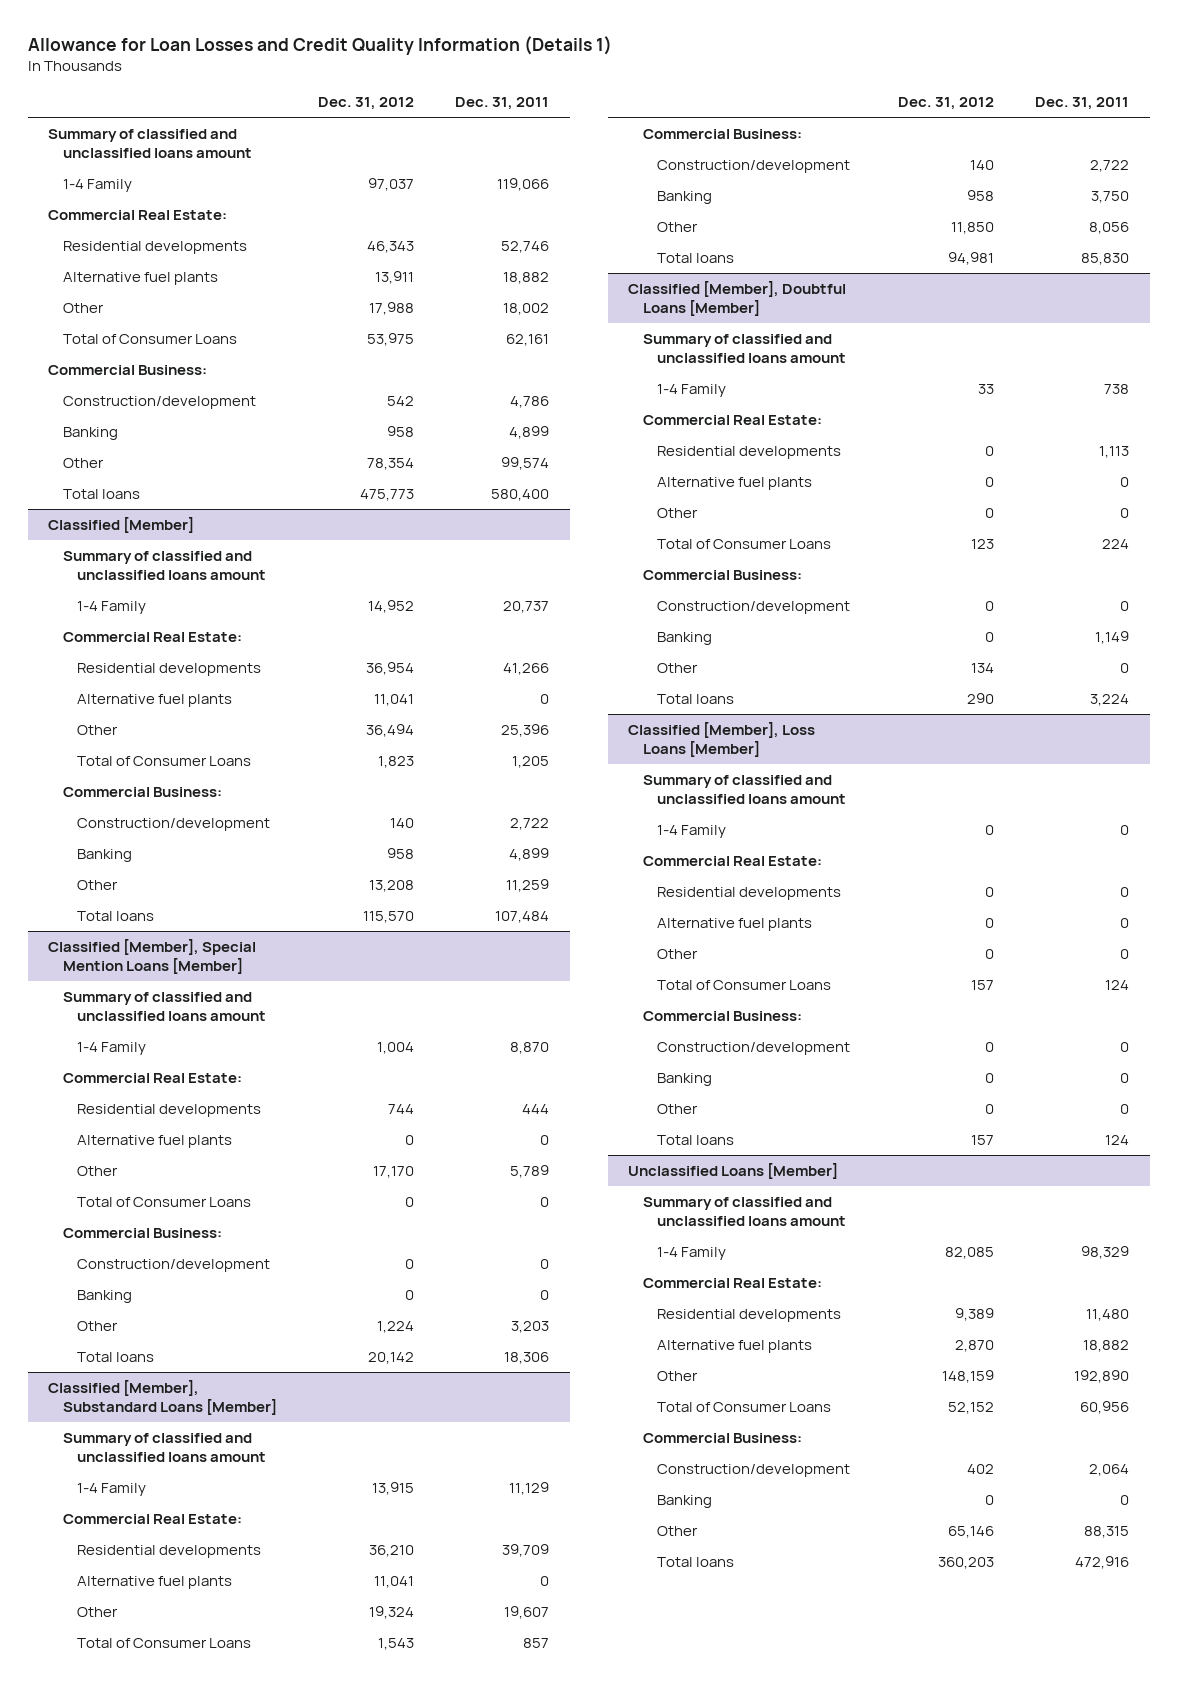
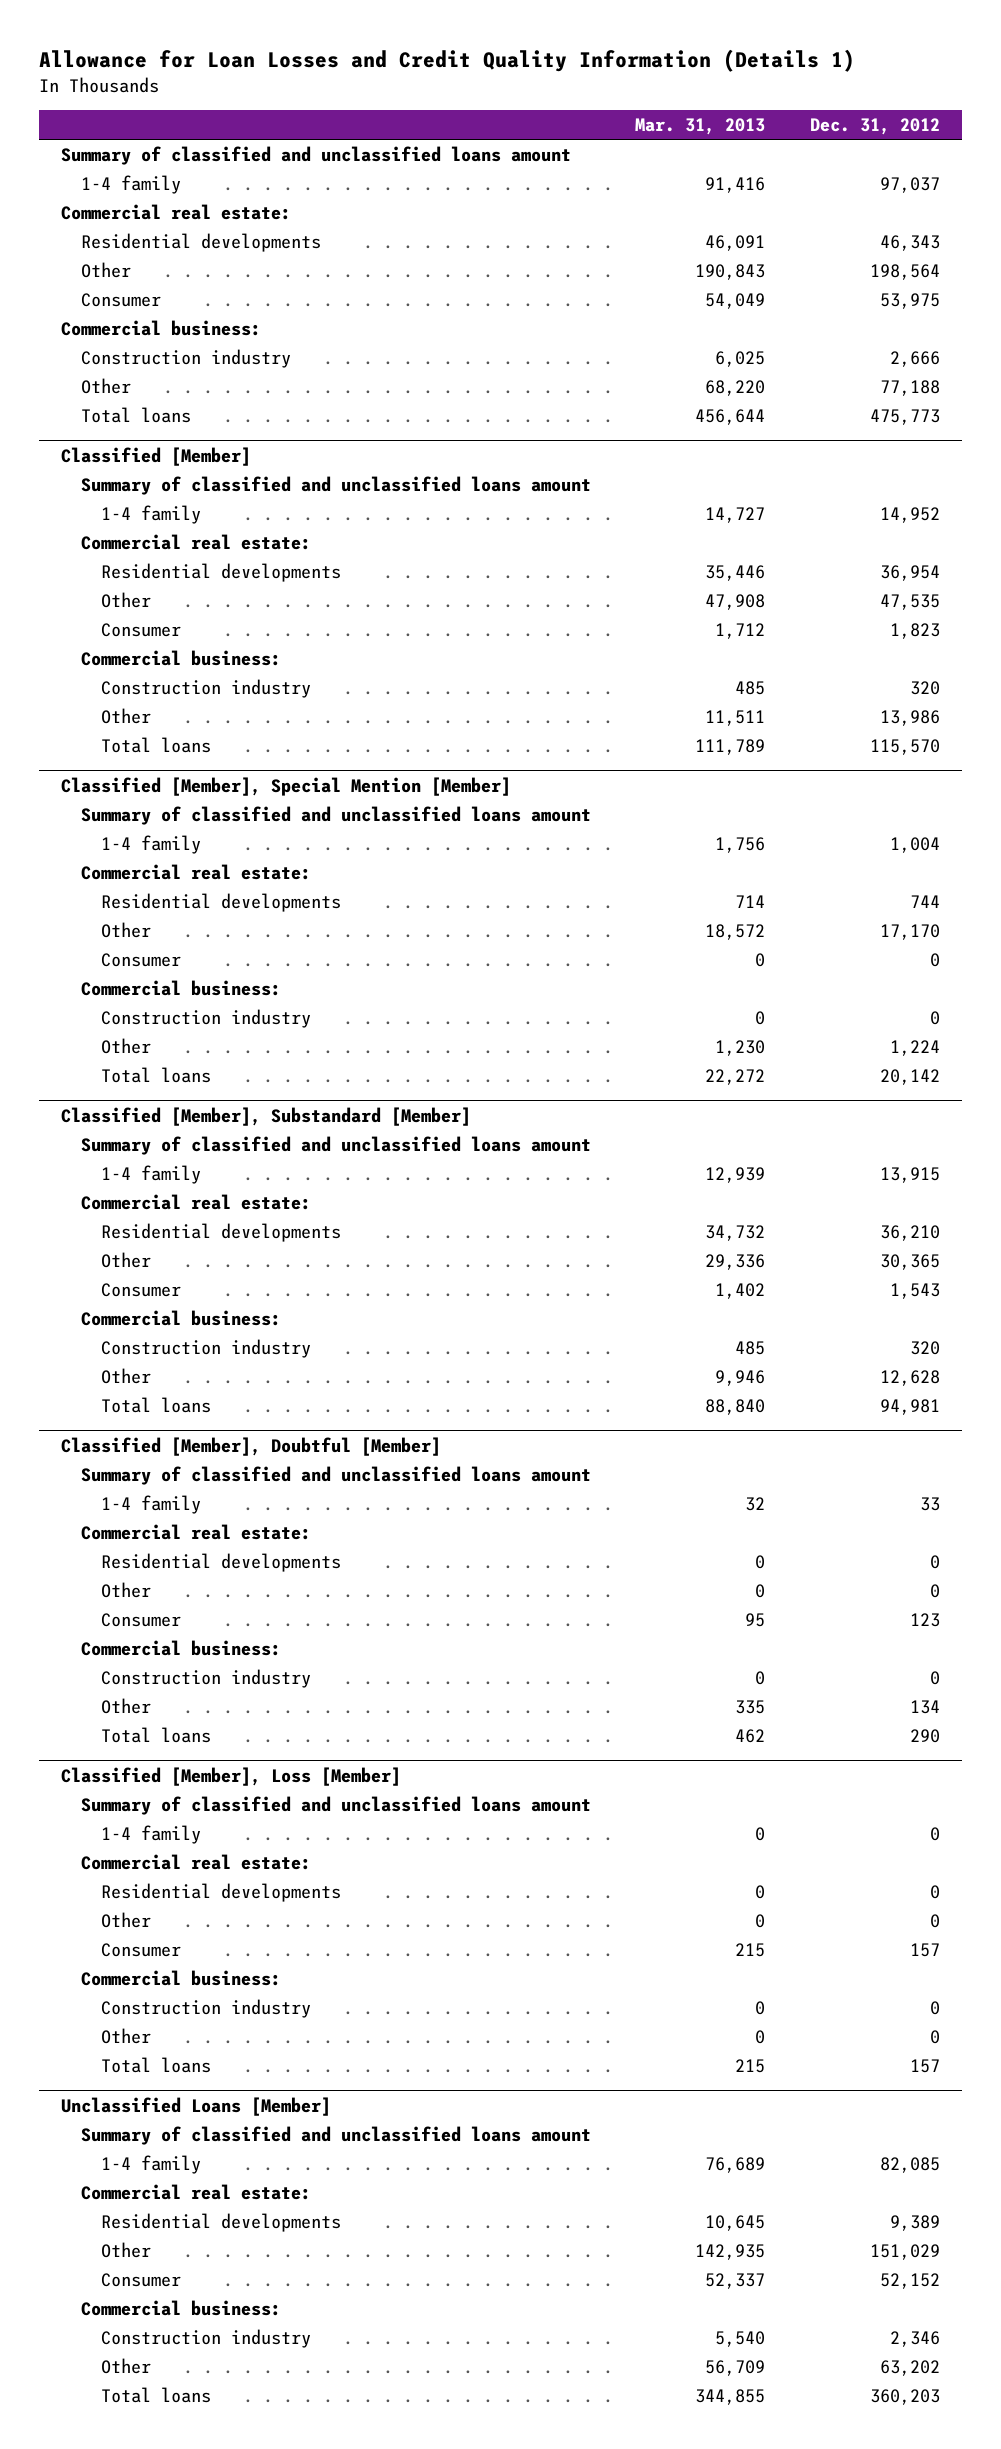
- | Dec. 31, 2012 | Dec. 31, 2011
+ | Mar. 31, 2013 | Dec. 31, 2012
- 1-4 Family | 97,037 | 119,066
- Commercial Real Estate:
+ 1-4 family | 91,416 | 97,037
+ Commercial real estate:
- Alternative fuel plants | 13,911 | 18,882
- Other | 17,988 | 18,002
- Total of Consumer Loans | 53,975 | 62,161
- Commercial Business:
- Construction/development | 542 | 4,786
- Banking | 958 | 4,899
- Other | 78,354 | 99,574
+ Other | 190,843 | 198,564
+ Consumer | 54,049 | 53,975
+ Commercial business:
+ Construction industry | 6,025 | 2,666
+ Other | 68,220 | 77,188
@ Classified [Member]
- 1-4 Family | 14,952 | 20,737
- Commercial Real Estate:
+ 1-4 family | 14,727 | 14,952
+ Commercial real estate:
- Alternative fuel plants | 11,041 | 0
- Other | 36,494 | 25,396
- Total of Consumer Loans | 1,823 | 1,205
- Commercial Business:
- Construction/development | 140 | 2,722
- Banking | 958 | 4,899
- Other | 13,208 | 11,259
+ Other | 47,908 | 47,535
+ Consumer | 1,712 | 1,823
+ Commercial business:
+ Construction industry | 485 | 320
+ Other | 11,511 | 13,986
- Classified [Member], Special Mention Loans [Member]
+ Classified [Member], Special Mention [Member]
- 1-4 Family | 1,004 | 8,870
- Commercial Real Estate:
+ 1-4 family | 1,756 | 1,004
+ Commercial real estate:
- Alternative fuel plants | 0 | 0
- Total of Consumer Loans | 0 | 0
- Commercial Business:
- Construction/development | 0 | 0
- Banking | 0 | 0
+ Consumer | 0 | 0
+ Commercial business:
+ Construction industry | 0 | 0
- Classified [Member], Substandard Loans [Member]
+ Classified [Member], Substandard [Member]
- 1-4 Family | 13,915 | 11,129
- Commercial Real Estate:
+ 1-4 family | 12,939 | 13,915
+ Commercial real estate:
- Alternative fuel plants | 11,041 | 0
- Other | 19,324 | 19,607
- Total of Consumer Loans | 1,543 | 857
- Commercial Business:
- Construction/development | 140 | 2,722
- Banking | 958 | 3,750
- Other | 11,850 | 8,056
+ Other | 29,336 | 30,365
+ Consumer | 1,402 | 1,543
+ Commercial business:
+ Construction industry | 485 | 320
+ Other | 9,946 | 12,628
- Classified [Member], Doubtful Loans [Member]
+ Classified [Member], Doubtful [Member]
- 1-4 Family | 33 | 738
- Commercial Real Estate:
+ 1-4 family | 32 | 33
+ Commercial real estate:
- Alternative fuel plants | 0 | 0
- Total of Consumer Loans | 123 | 224
- Commercial Business:
- Construction/development | 0 | 0
- Banking | 0 | 1,149
+ Consumer | 95 | 123
+ Commercial business:
+ Construction industry | 0 | 0
- Classified [Member], Loss Loans [Member]
+ Classified [Member], Loss [Member]
- 1-4 Family | 0 | 0
- Commercial Real Estate:
+ 1-4 family | 0 | 0
+ Commercial real estate:
- Alternative fuel plants | 0 | 0
- Total of Consumer Loans | 157 | 124
- Commercial Business:
- Construction/development | 0 | 0
- Banking | 0 | 0
+ Consumer | 215 | 157
+ Commercial business:
+ Construction industry | 0 | 0
@ Unclassified Loans [Member]
- 1-4 Family | 82,085 | 98,329
- Commercial Real Estate:
+ 1-4 family | 76,689 | 82,085
+ Commercial real estate:
- Alternative fuel plants | 2,870 | 18,882
- Other | 148,159 | 192,890
- Total of Consumer Loans | 52,152 | 60,956
- Commercial Business:
- Construction/development | 402 | 2,064
- Banking | 0 | 0
- Other | 65,146 | 88,315
+ Other | 142,935 | 151,029
+ Consumer | 52,337 | 52,152
+ Commercial business:
+ Construction industry | 5,540 | 2,346
+ Other | 56,709 | 63,202

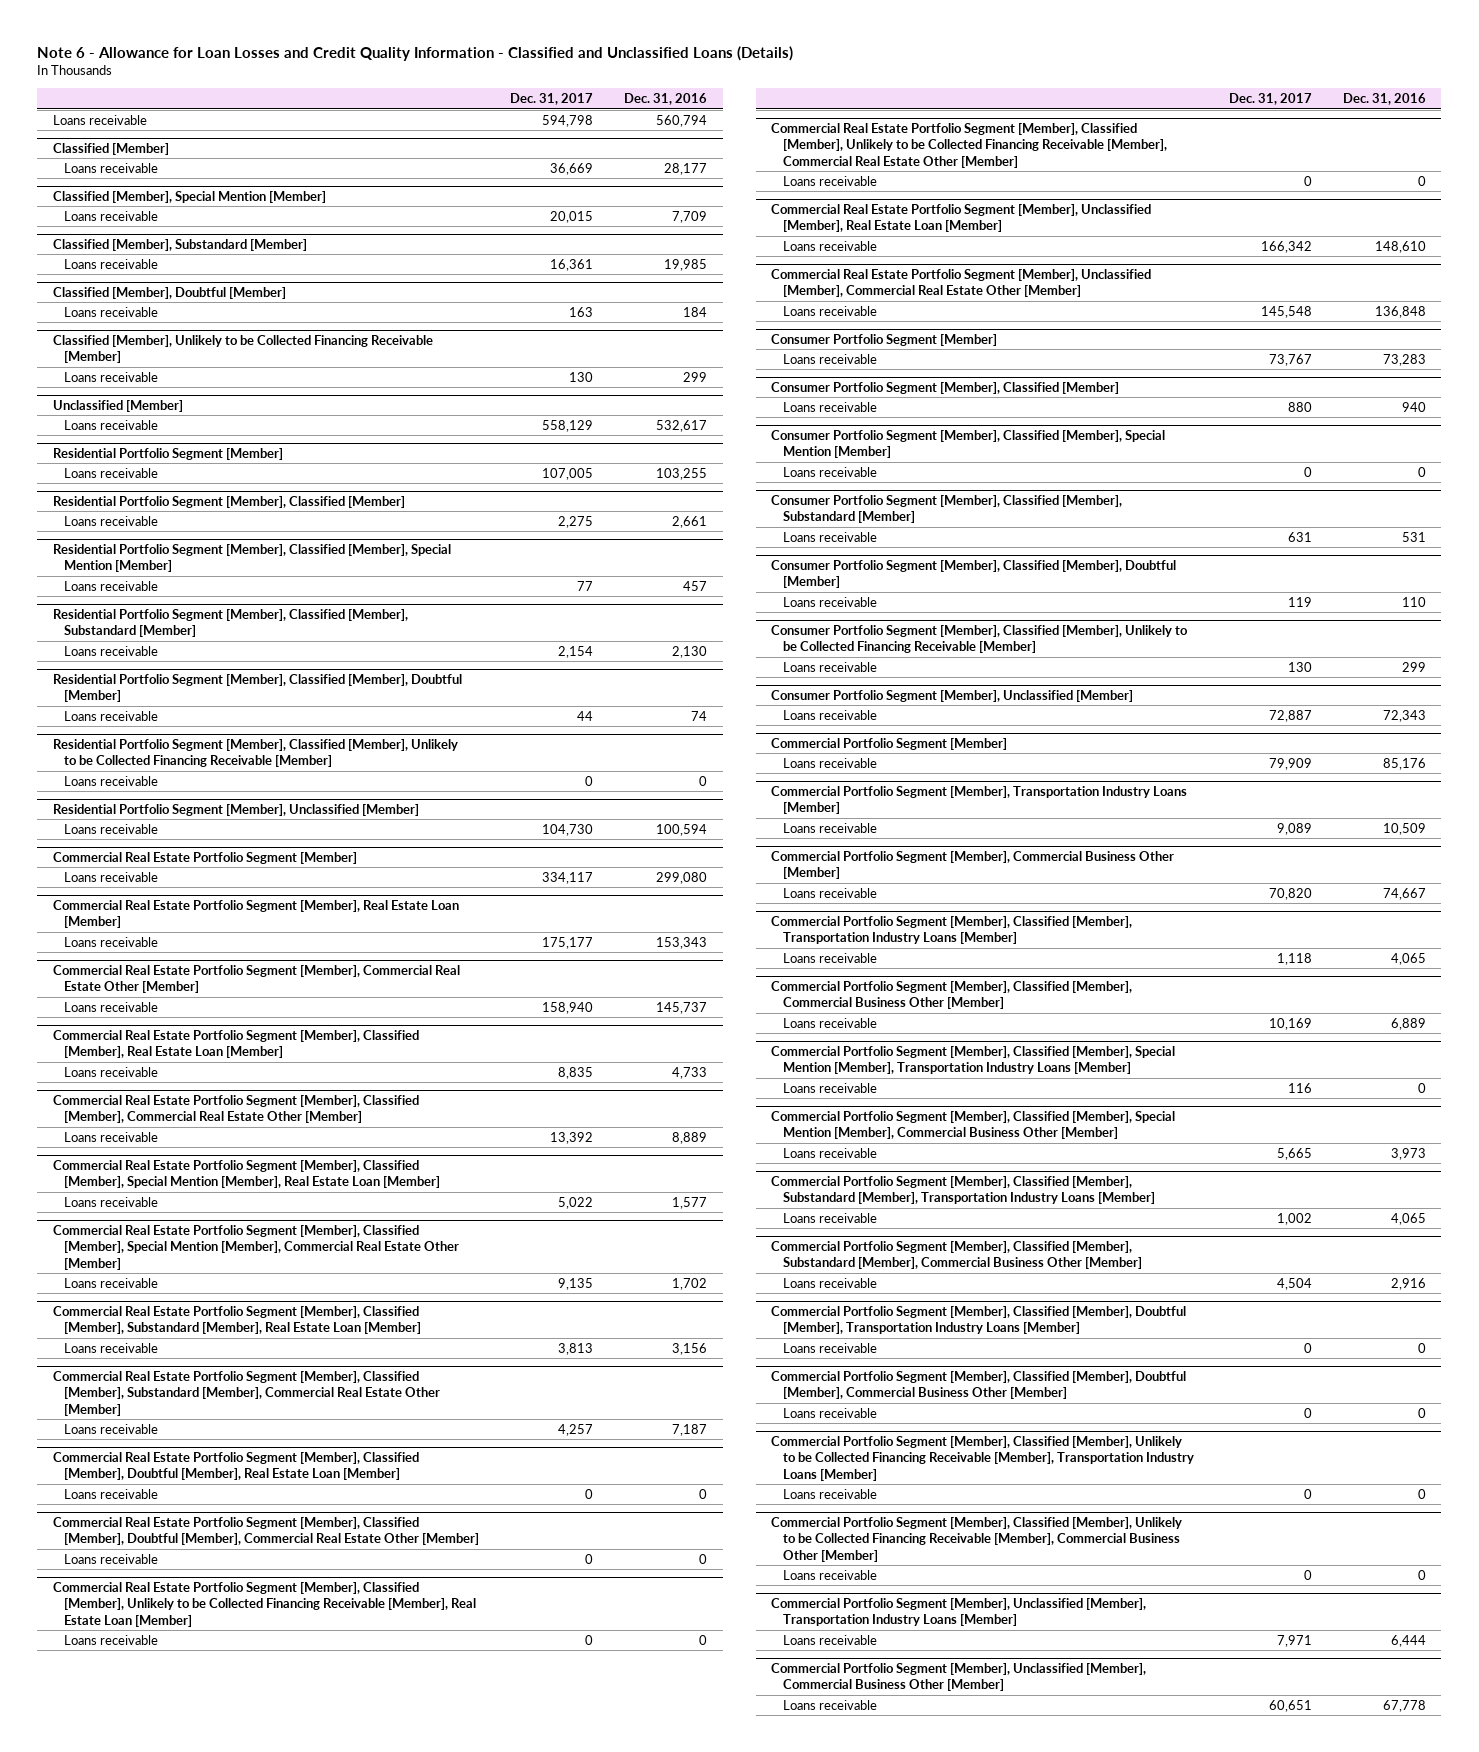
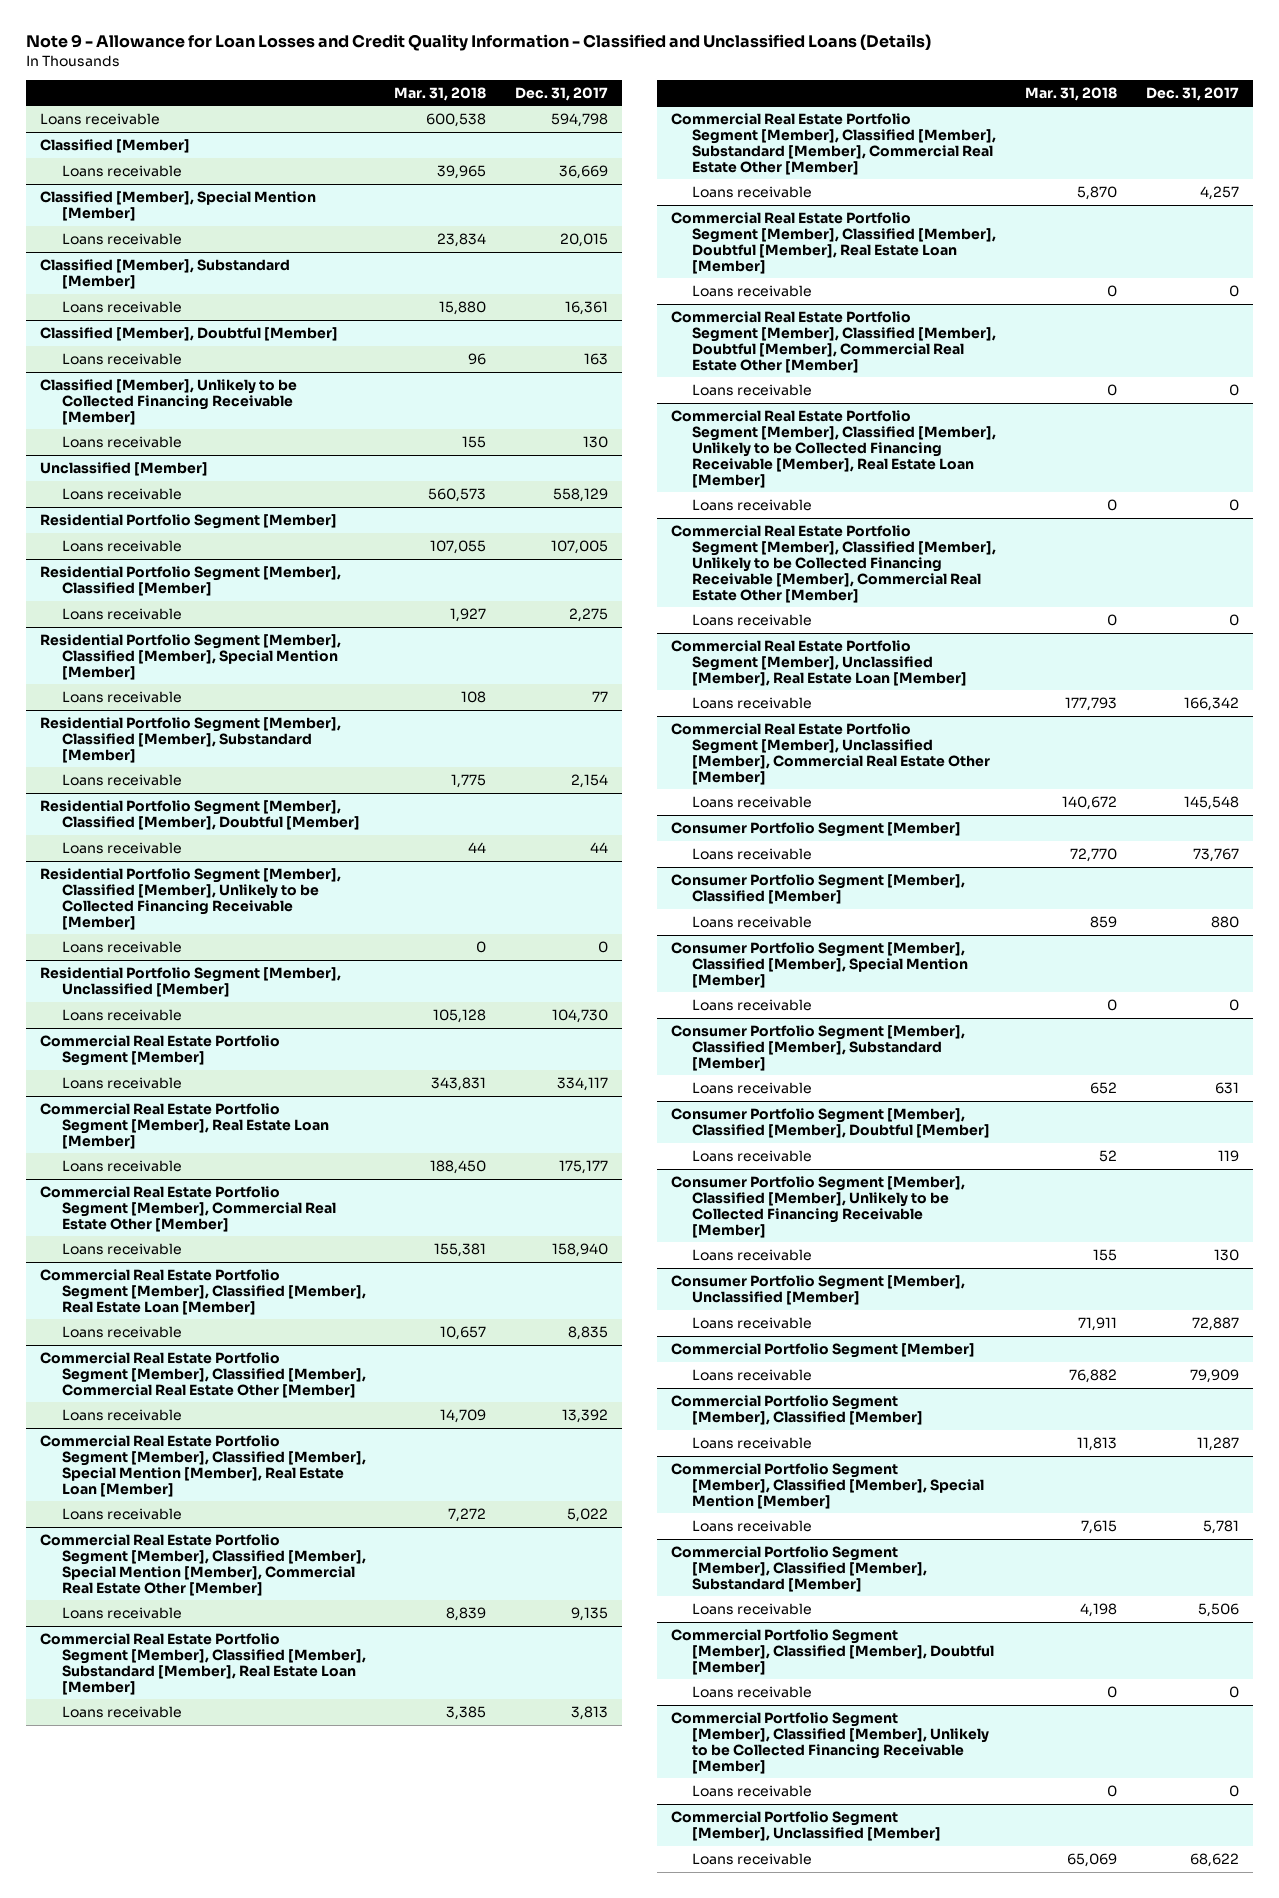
- Note 6 - Allowance for Loan Losses and Credit Quality Information - Classified and Unclassified Loans (Details)
+ Note 9 - Allowance for Loan Losses and Credit Quality Information - Classified and Unclassified Loans (Details)
- | Dec. 31, 2017 | Dec. 31, 2016
+ | Mar. 31, 2018 | Dec. 31, 2017
- Commercial Portfolio Segment [Member], Transportation Industry Loans [Member]
- Loans receivable | 9,089 | 10,509
- Commercial Portfolio Segment [Member], Commercial Business Other [Member]
- Loans receivable | 70,820 | 74,667
- Commercial Portfolio Segment [Member], Classified [Member], Transportation Industry Loans [Member]
- Loans receivable | 1,118 | 4,065
- Commercial Portfolio Segment [Member], Classified [Member], Commercial Business Other [Member]
- Loans receivable | 10,169 | 6,889
- Commercial Portfolio Segment [Member], Classified [Member], Special Mention [Member], Transportation Industry Loans [Member]
- Loans receivable | 116 | 0
- Commercial Portfolio Segment [Member], Classified [Member], Special Mention [Member], Commercial Business Other [Member]
- Loans receivable | 5,665 | 3,973
- Commercial Portfolio Segment [Member], Classified [Member], Substandard [Member], Transportation Industry Loans [Member]
- Loans receivable | 1,002 | 4,065
- Commercial Portfolio Segment [Member], Classified [Member], Substandard [Member], Commercial Business Other [Member]
- Loans receivable | 4,504 | 2,916
- Commercial Portfolio Segment [Member], Classified [Member], Doubtful [Member], Transportation Industry Loans [Member]
- Loans receivable | 0 | 0
- Commercial Portfolio Segment [Member], Classified [Member], Doubtful [Member], Commercial Business Other [Member]
- Loans receivable | 0 | 0
- Commercial Portfolio Segment [Member], Classified [Member], Unlikely to be Collected Financing Receivable [Member], Transportation Industry Loans [Member]
+ Commercial Portfolio Segment [Member], Classified [Member]
+ Loans receivable | 11,813 | 11,287
+ Commercial Portfolio Segment [Member], Classified [Member], Special Mention [Member]
+ Loans receivable | 7,615 | 5,781
+ Commercial Portfolio Segment [Member], Classified [Member], Substandard [Member]
+ Loans receivable | 4,198 | 5,506
+ Commercial Portfolio Segment [Member], Classified [Member], Doubtful [Member]
- Commercial Portfolio Segment [Member], Classified [Member], Unlikely to be Collected Financing Receivable [Member], Commercial Business Other [Member]
+ Commercial Portfolio Segment [Member], Classified [Member], Unlikely to be Collected Financing Receivable [Member]
- Commercial Portfolio Segment [Member], Unclassified [Member], Transportation Industry Loans [Member]
- Loans receivable | 7,971 | 6,444
- Commercial Portfolio Segment [Member], Unclassified [Member], Commercial Business Other [Member]
- Loans receivable | 60,651 | 67,778
+ Commercial Portfolio Segment [Member], Unclassified [Member]
+ Loans receivable | 65,069 | 68,622

